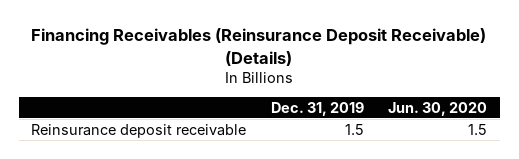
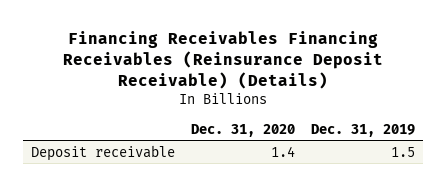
- Financing Receivables (Reinsurance Deposit Receivable) (Details)
+ Financing Receivables Financing Receivables (Reinsurance Deposit Receivable) (Details)
- | Dec. 31, 2019 | Jun. 30, 2020
+ | Dec. 31, 2020 | Dec. 31, 2019
- Reinsurance deposit receivable | 1.5 | 1.5
+ Deposit receivable | 1.4 | 1.5

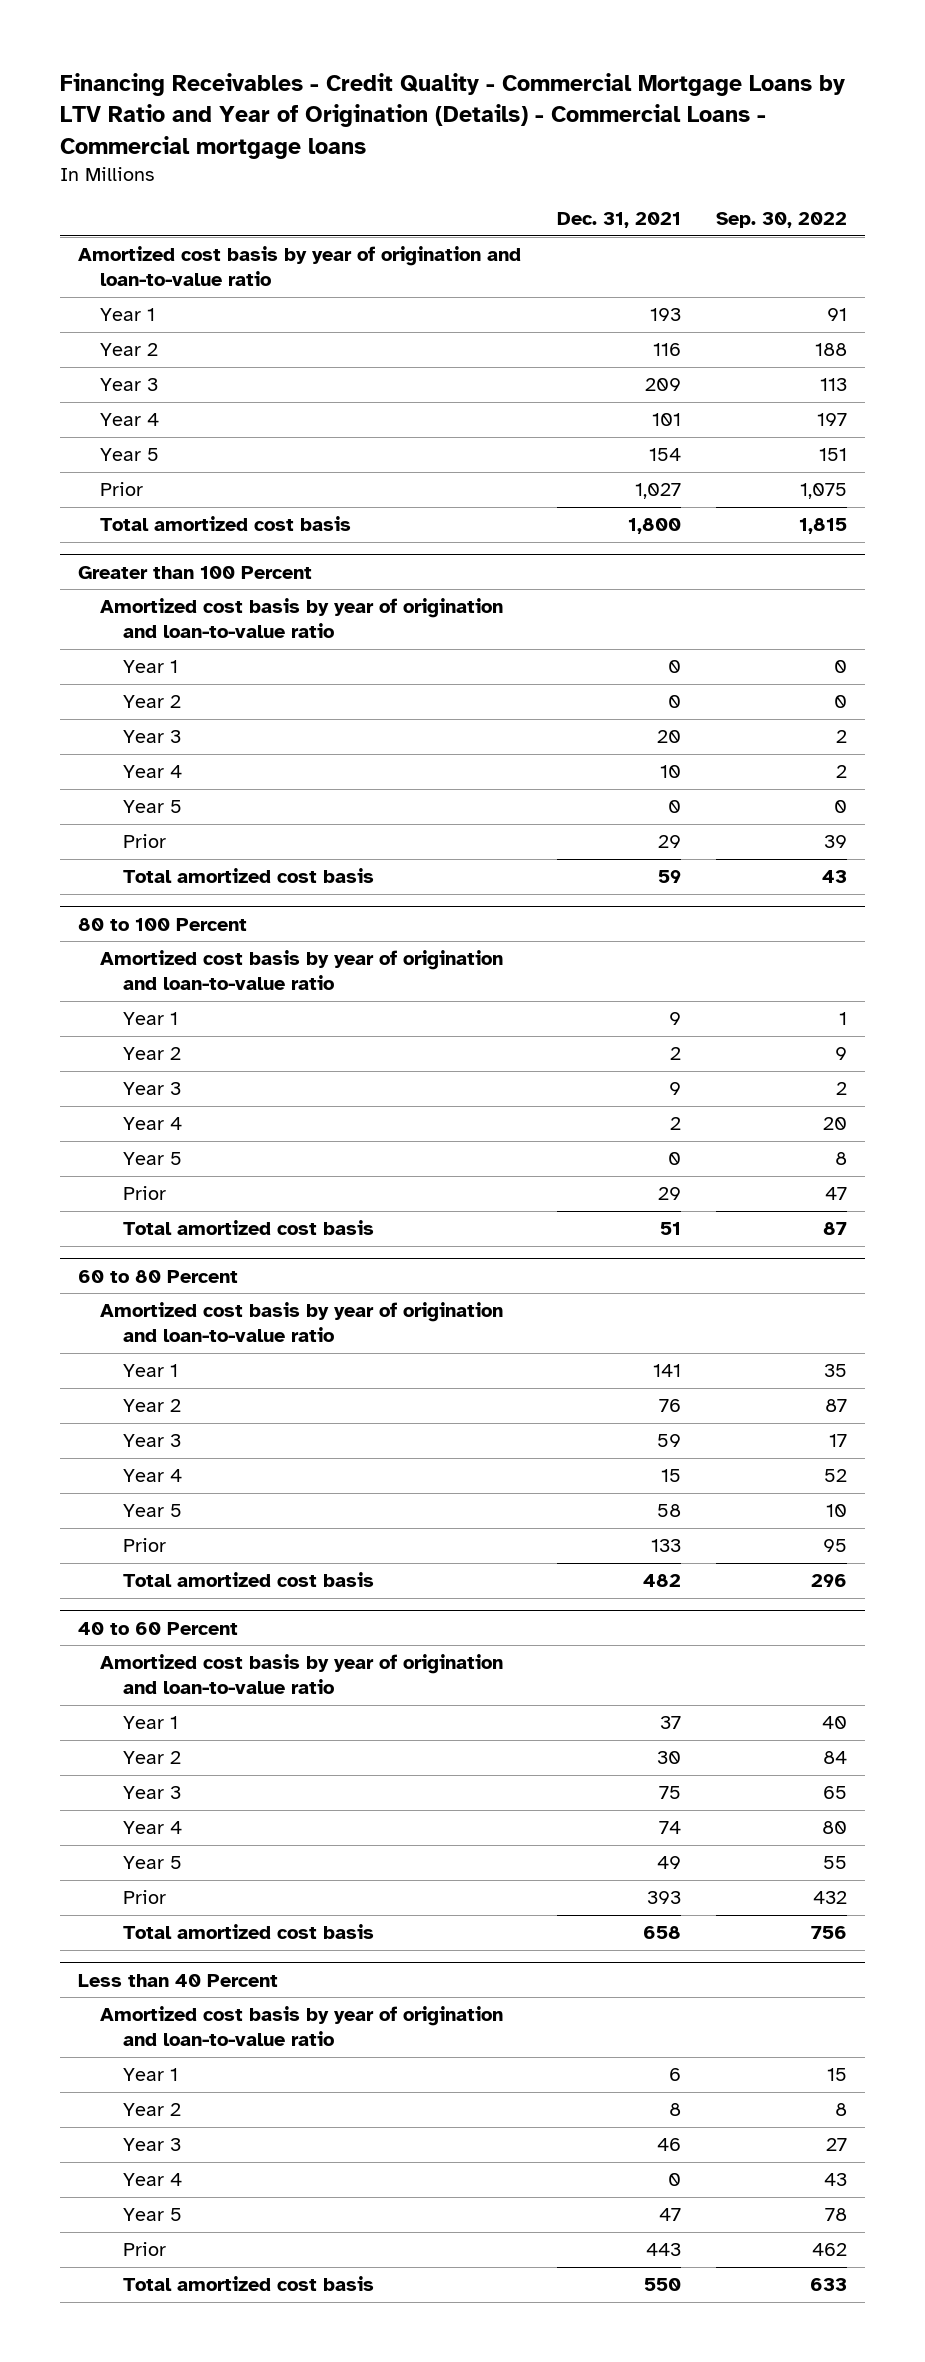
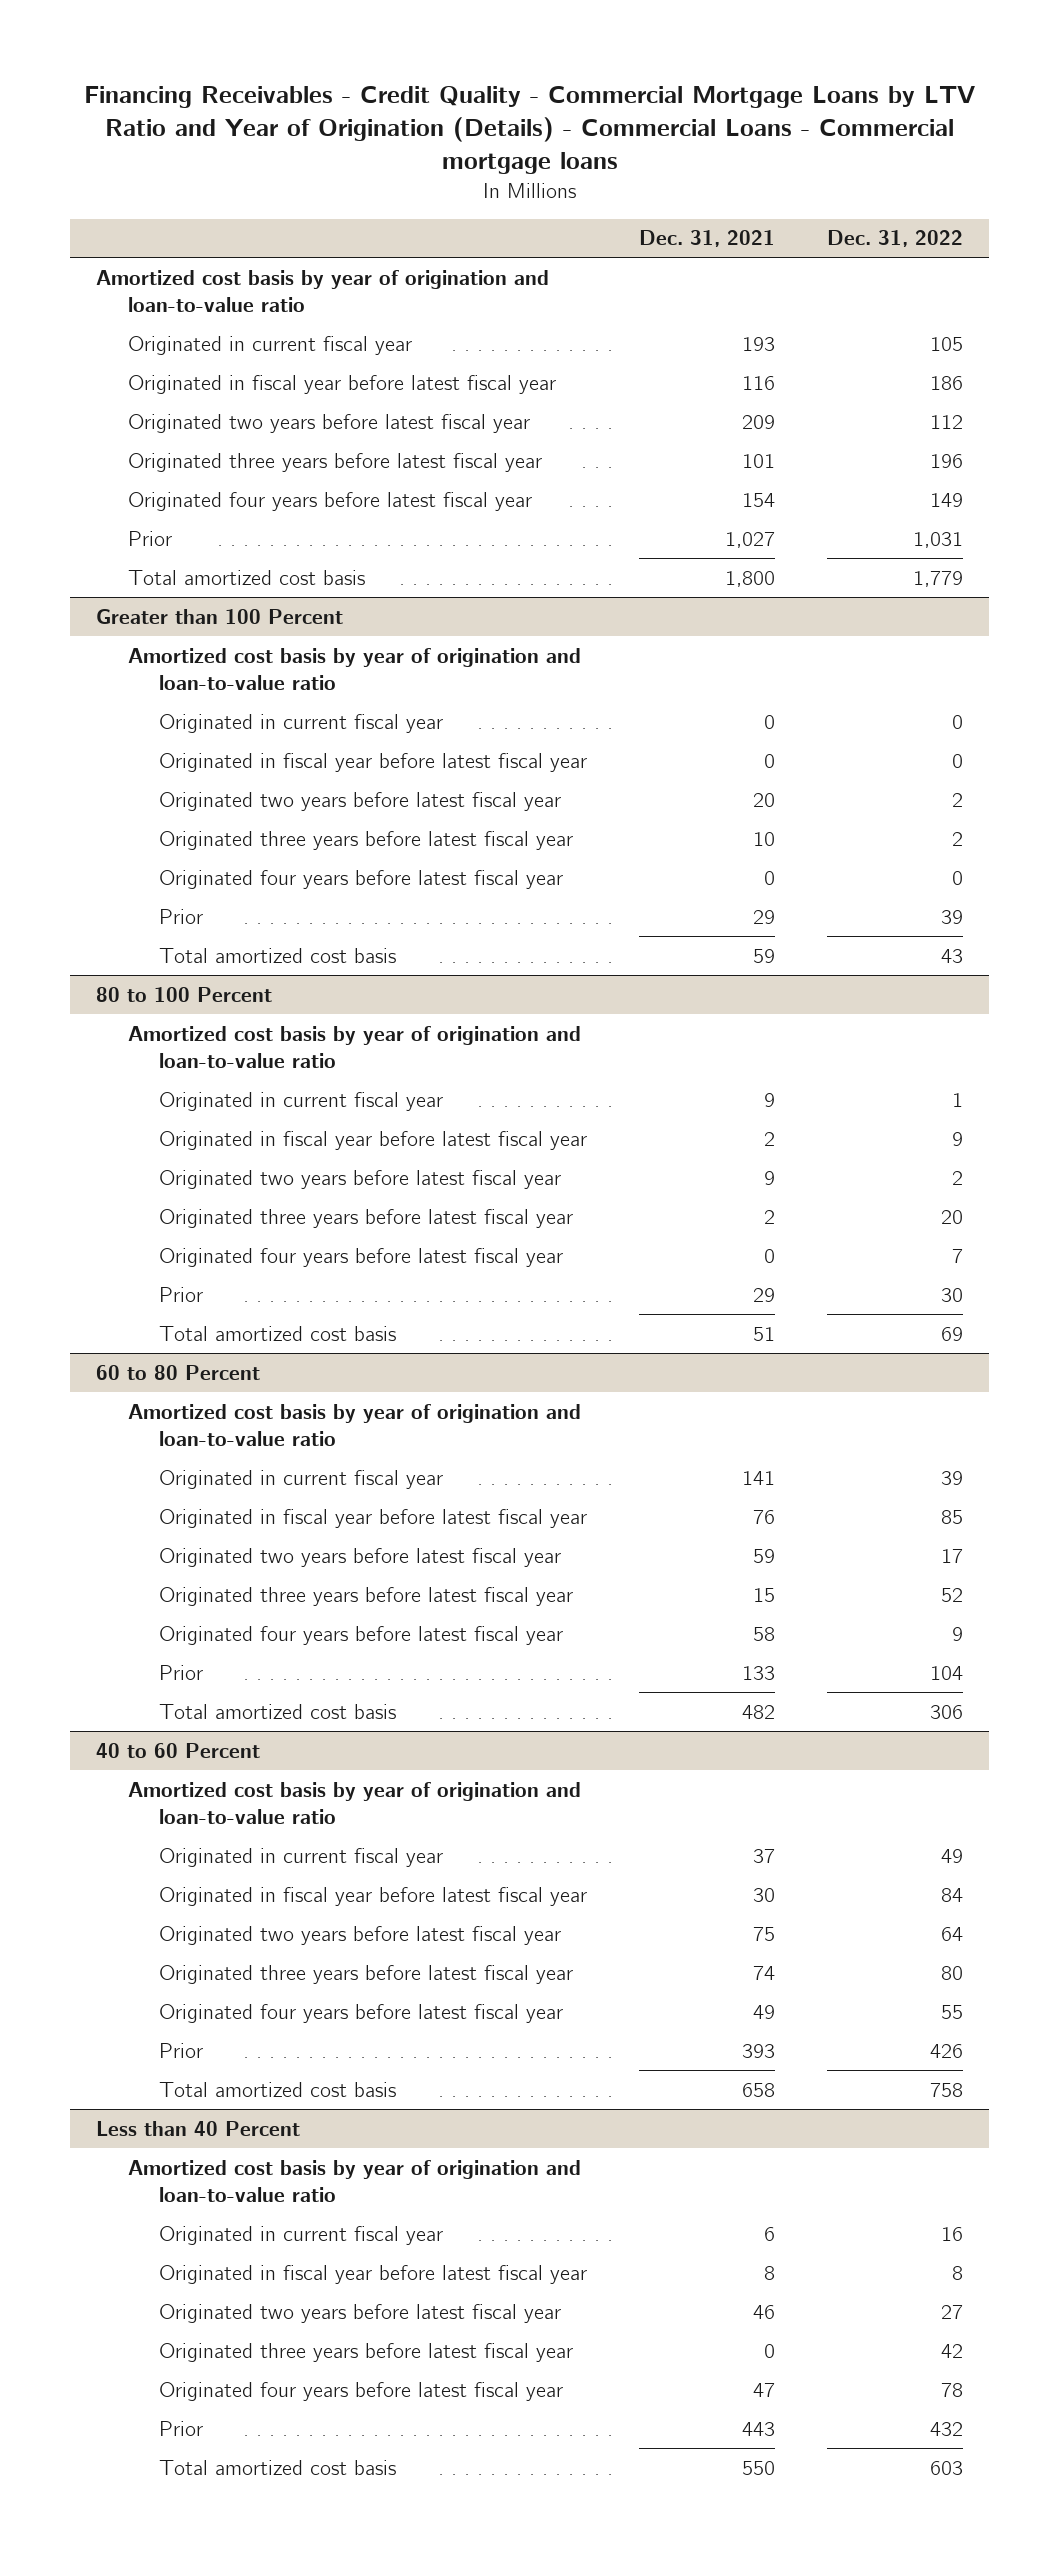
- | Dec. 31, 2021 | Sep. 30, 2022
+ | Dec. 31, 2021 | Dec. 31, 2022
- Year 1 | 193 | 91
- Year 2 | 116 | 188
- Year 3 | 209 | 113
- Year 4 | 101 | 197
- Year 5 | 154 | 151
+ Originated in current fiscal year | 193 | 105
+ Originated in fiscal year before latest fiscal year | 116 | 186
+ Originated two years before latest fiscal year | 209 | 112
+ Originated three years before latest fiscal year | 101 | 196
+ Originated four years before latest fiscal year | 154 | 149
@ Greater than 100 Percent
- Year 1 | 0 | 0
- Year 2 | 0 | 0
- Year 3 | 20 | 2
- Year 4 | 10 | 2
- Year 5 | 0 | 0
+ Originated in current fiscal year | 0 | 0
+ Originated in fiscal year before latest fiscal year | 0 | 0
+ Originated two years before latest fiscal year | 20 | 2
+ Originated three years before latest fiscal year | 10 | 2
+ Originated four years before latest fiscal year | 0 | 0
@ 80 to 100 Percent
- Year 1 | 9 | 1
- Year 2 | 2 | 9
- Year 3 | 9 | 2
- Year 4 | 2 | 20
- Year 5 | 0 | 8
+ Originated in current fiscal year | 9 | 1
+ Originated in fiscal year before latest fiscal year | 2 | 9
+ Originated two years before latest fiscal year | 9 | 2
+ Originated three years before latest fiscal year | 2 | 20
+ Originated four years before latest fiscal year | 0 | 7
@ 60 to 80 Percent
- Year 1 | 141 | 35
- Year 2 | 76 | 87
- Year 3 | 59 | 17
- Year 4 | 15 | 52
- Year 5 | 58 | 10
+ Originated in current fiscal year | 141 | 39
+ Originated in fiscal year before latest fiscal year | 76 | 85
+ Originated two years before latest fiscal year | 59 | 17
+ Originated three years before latest fiscal year | 15 | 52
+ Originated four years before latest fiscal year | 58 | 9
@ 40 to 60 Percent
- Year 1 | 37 | 40
- Year 2 | 30 | 84
- Year 3 | 75 | 65
- Year 4 | 74 | 80
- Year 5 | 49 | 55
+ Originated in current fiscal year | 37 | 49
+ Originated in fiscal year before latest fiscal year | 30 | 84
+ Originated two years before latest fiscal year | 75 | 64
+ Originated three years before latest fiscal year | 74 | 80
+ Originated four years before latest fiscal year | 49 | 55
@ Less than 40 Percent
- Year 1 | 6 | 15
- Year 2 | 8 | 8
- Year 3 | 46 | 27
- Year 4 | 0 | 43
- Year 5 | 47 | 78
+ Originated in current fiscal year | 6 | 16
+ Originated in fiscal year before latest fiscal year | 8 | 8
+ Originated two years before latest fiscal year | 46 | 27
+ Originated three years before latest fiscal year | 0 | 42
+ Originated four years before latest fiscal year | 47 | 78

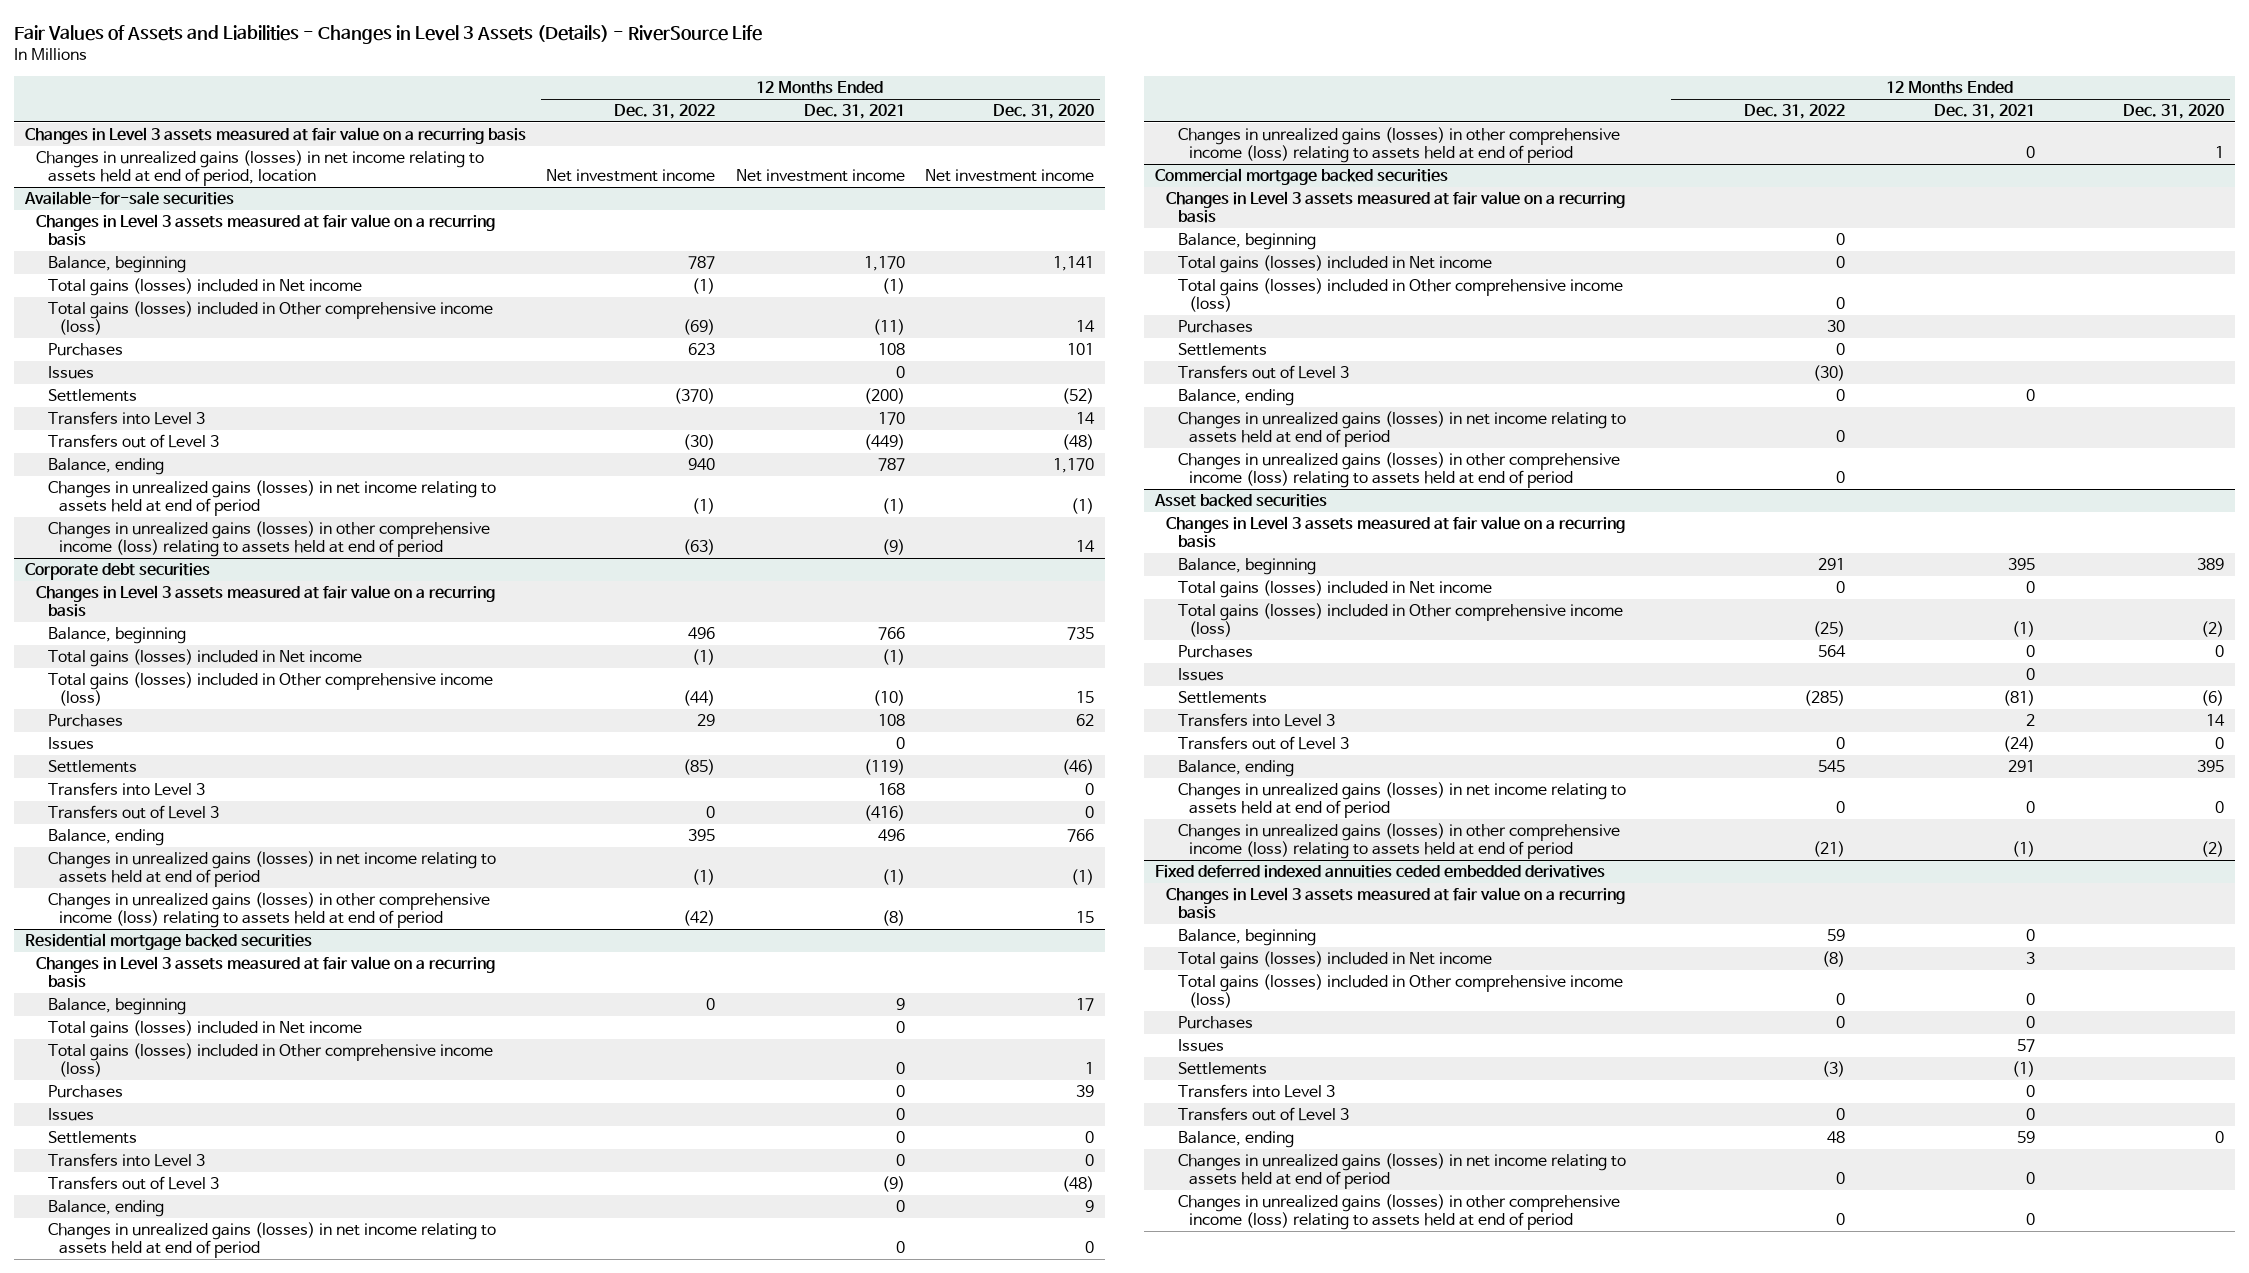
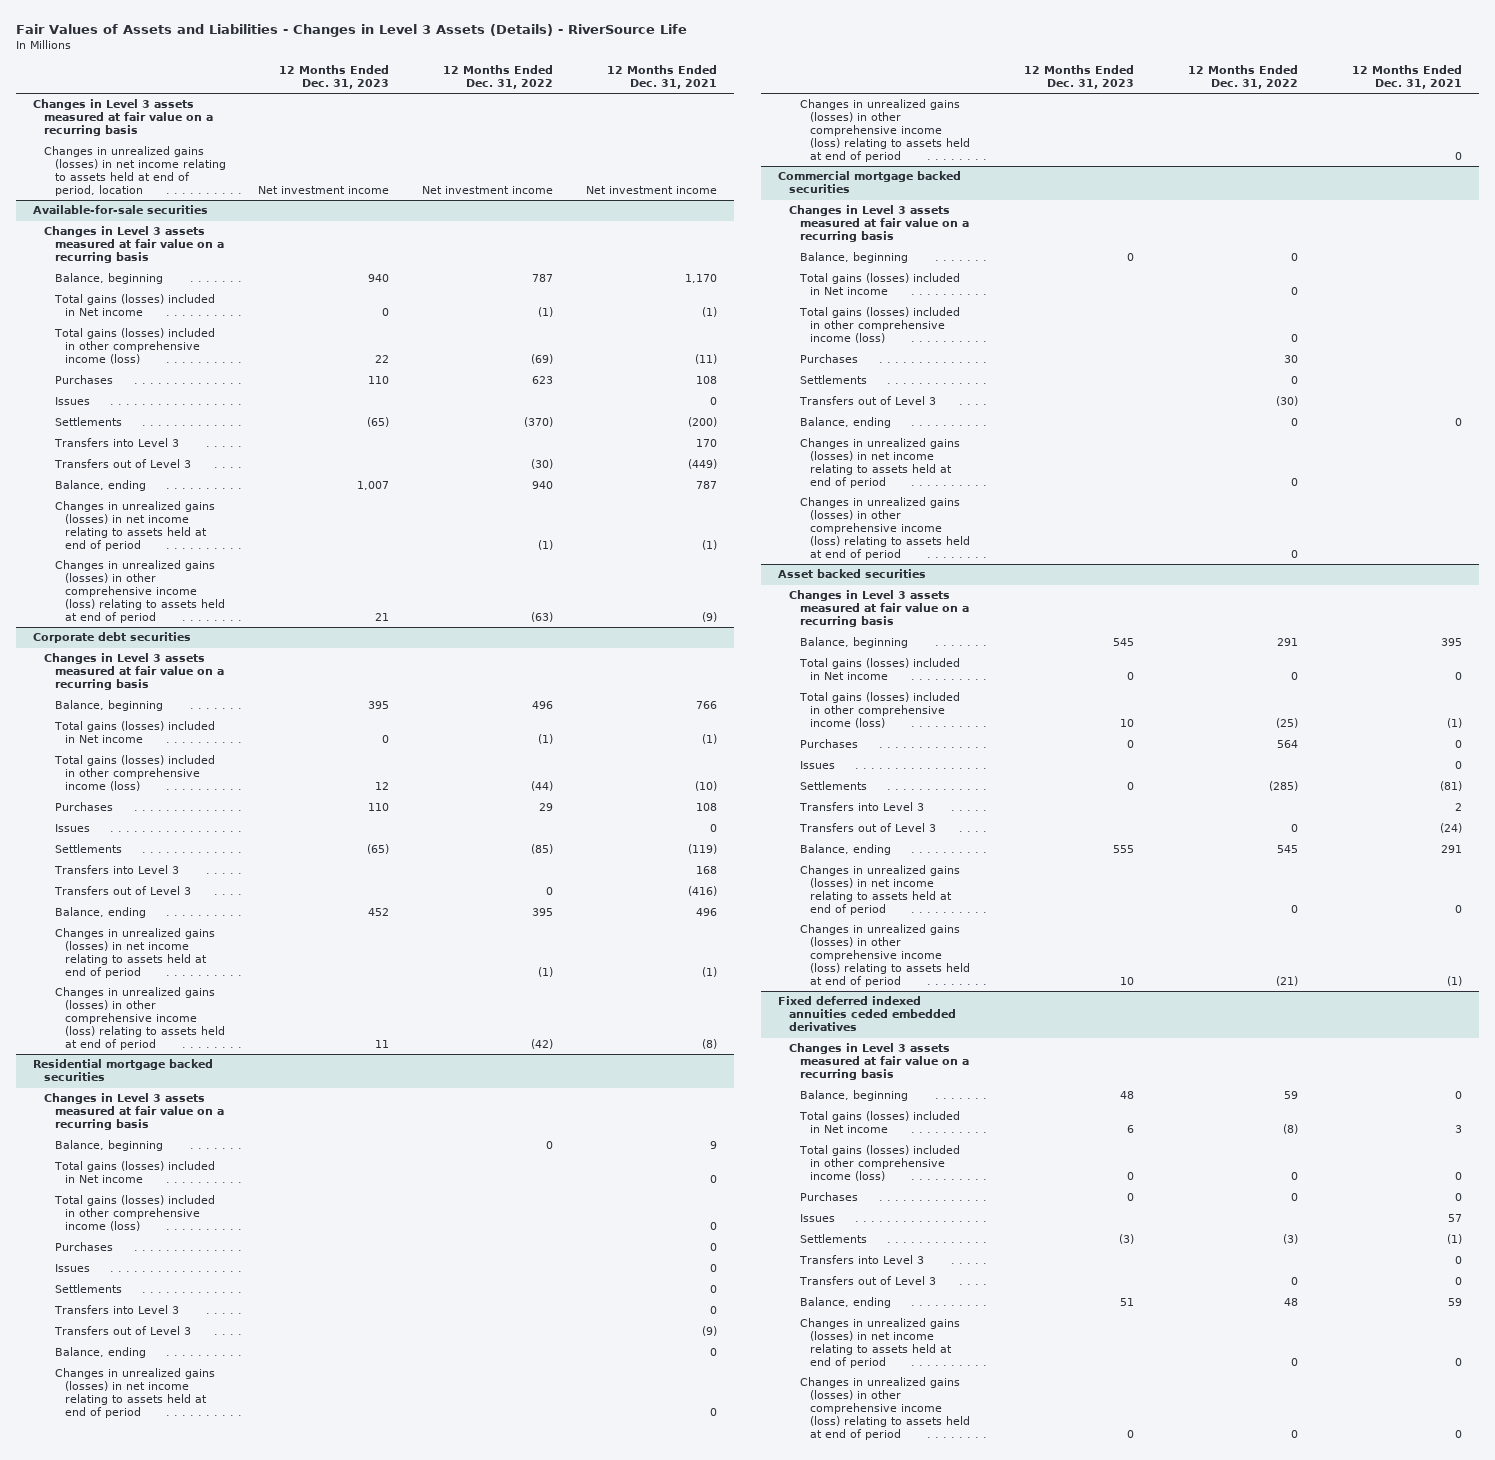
- | 12 Months Ended Dec. 31, 2022 | 12 Months Ended Dec. 31, 2021 | 12 Months Ended Dec. 31, 2020
+ | 12 Months Ended Dec. 31, 2023 | 12 Months Ended Dec. 31, 2022 | 12 Months Ended Dec. 31, 2021
@ Available-for-sale securities
- Total gains (losses) included in Other comprehensive income (loss) | (69) | (11) | 14
+ Total gains (losses) included in other comprehensive income (loss) | 22 | (69) | (11)
@ Corporate debt securities
- Total gains (losses) included in Other comprehensive income (loss) | (44) | (10) | 15
+ Total gains (losses) included in other comprehensive income (loss) | 12 | (44) | (10)
@ Residential mortgage backed securities
- Total gains (losses) included in Other comprehensive income (loss) | | 0 | 1
+ Total gains (losses) included in other comprehensive income (loss) | | | 0
@ Commercial mortgage backed securities
- Total gains (losses) included in Other comprehensive income (loss) | 0 | |
+ Total gains (losses) included in other comprehensive income (loss) | | 0 |
@ Asset backed securities
- Total gains (losses) included in Other comprehensive income (loss) | (25) | (1) | (2)
+ Total gains (losses) included in other comprehensive income (loss) | 10 | (25) | (1)
@ Fixed deferred indexed annuities ceded embedded derivatives
- Total gains (losses) included in Other comprehensive income (loss) | 0 | 0 |
+ Total gains (losses) included in other comprehensive income (loss) | 0 | 0 | 0

